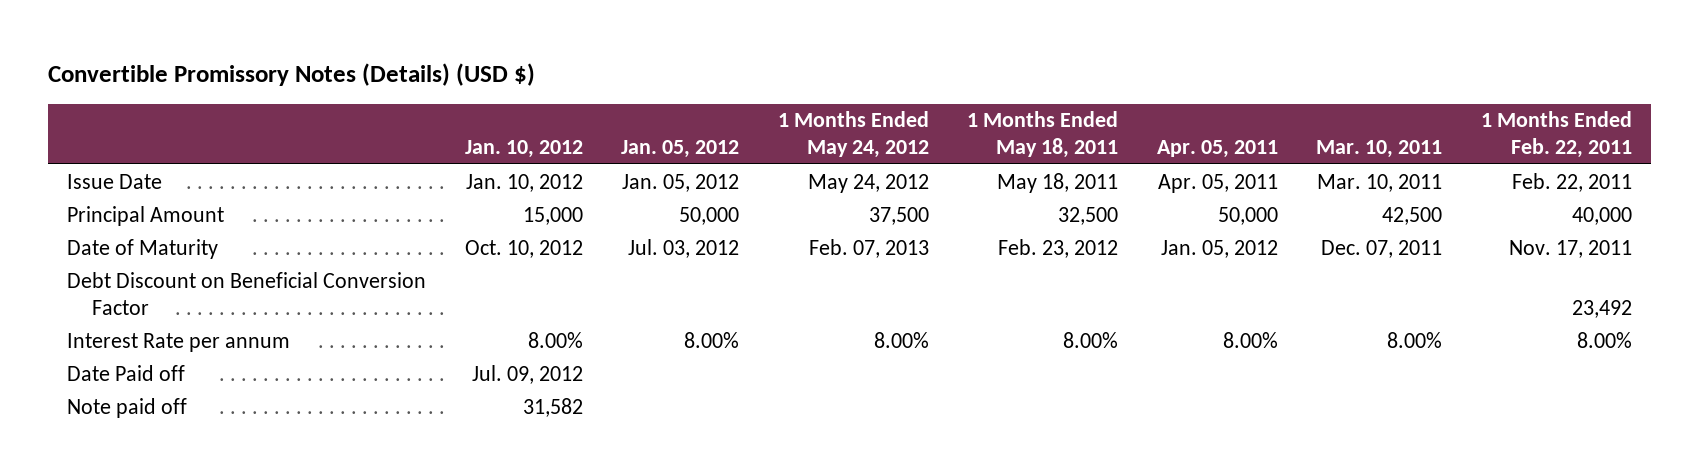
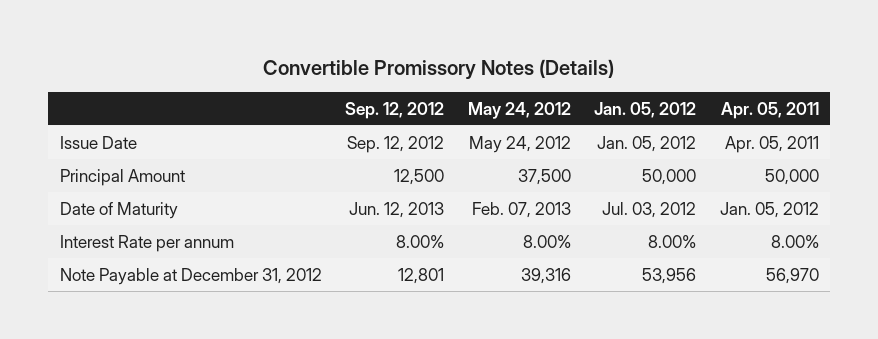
- Convertible Promissory Notes (Details) (USD $)
+ Convertible Promissory Notes (Details)
- | Jan. 10, 2012 | Jan. 05, 2012 | 1 Months Ended May 24, 2012 | 1 Months Ended May 18, 2011 | Apr. 05, 2011 | Mar. 10, 2011 | 1 Months Ended Feb. 22, 2011
+ | Sep. 12, 2012 | May 24, 2012 | Jan. 05, 2012 | Apr. 05, 2011
- Debt Discount on Beneficial Conversion Factor | | | | | | | 23,492
- Date Paid off | Jul. 09, 2012 | | | | | |
- Note paid off | 31,582 | | | | | |
+ Note Payable at December 31, 2012 | 12,801 | 39,316 | 53,956 | 56,970

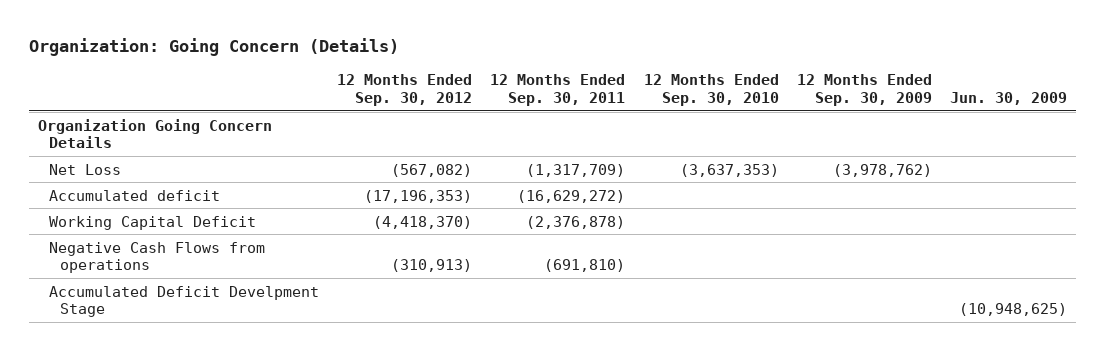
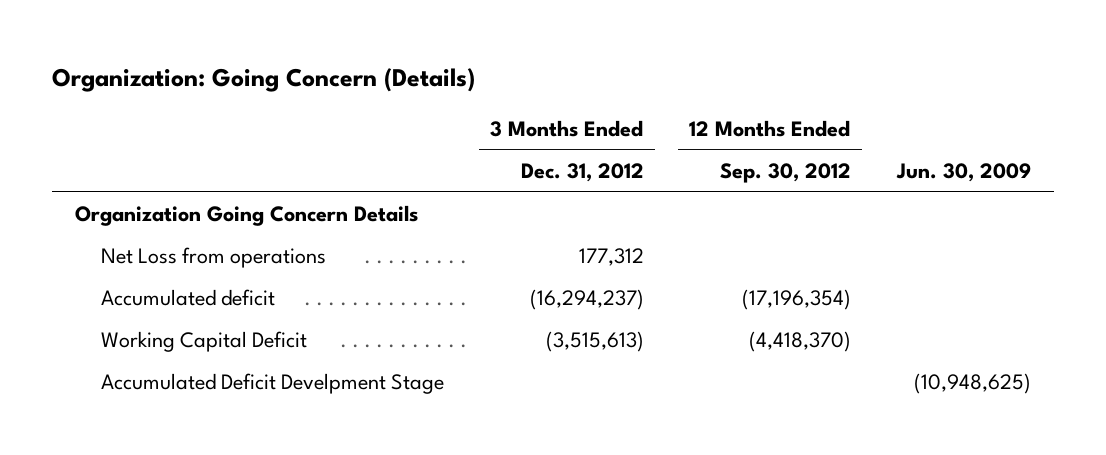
- | 12 Months Ended Sep. 30, 2012 | 12 Months Ended Sep. 30, 2011 | 12 Months Ended Sep. 30, 2010 | 12 Months Ended Sep. 30, 2009 | Jun. 30, 2009
+ | 3 Months Ended Dec. 31, 2012 | 12 Months Ended Sep. 30, 2012 | Jun. 30, 2009
- Net Loss | (567,082) | (1,317,709) | (3,637,353) | (3,978,762) |
- Accumulated deficit | (17,196,353) | (16,629,272) | | |
+ Net Loss from operations | 177,312 | |
+ Accumulated deficit | (16,294,237) | (17,196,354) |
- Negative Cash Flows from operations | (310,913) | (691,810) | | |

